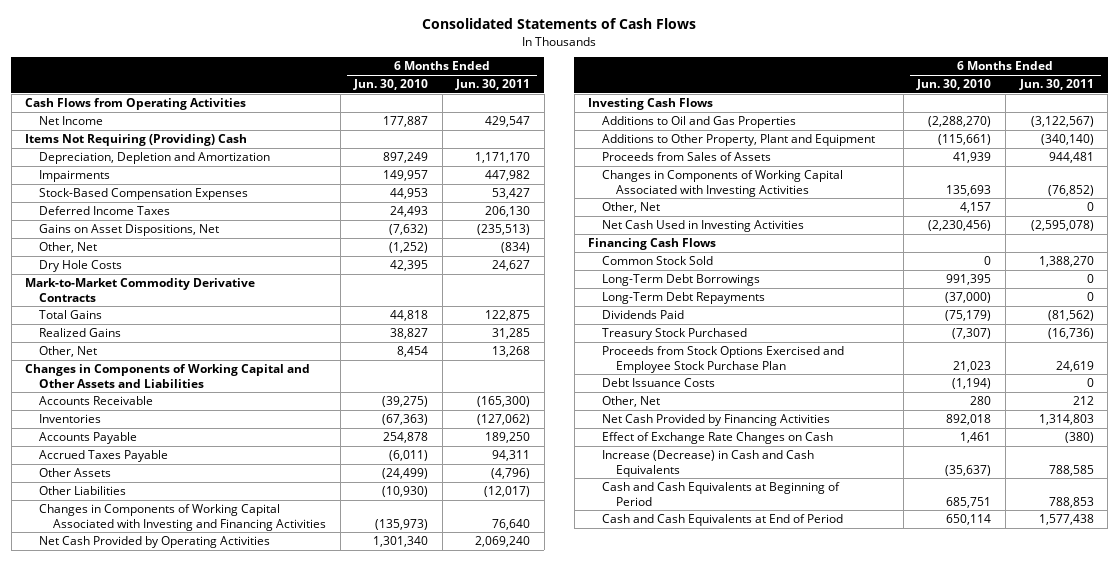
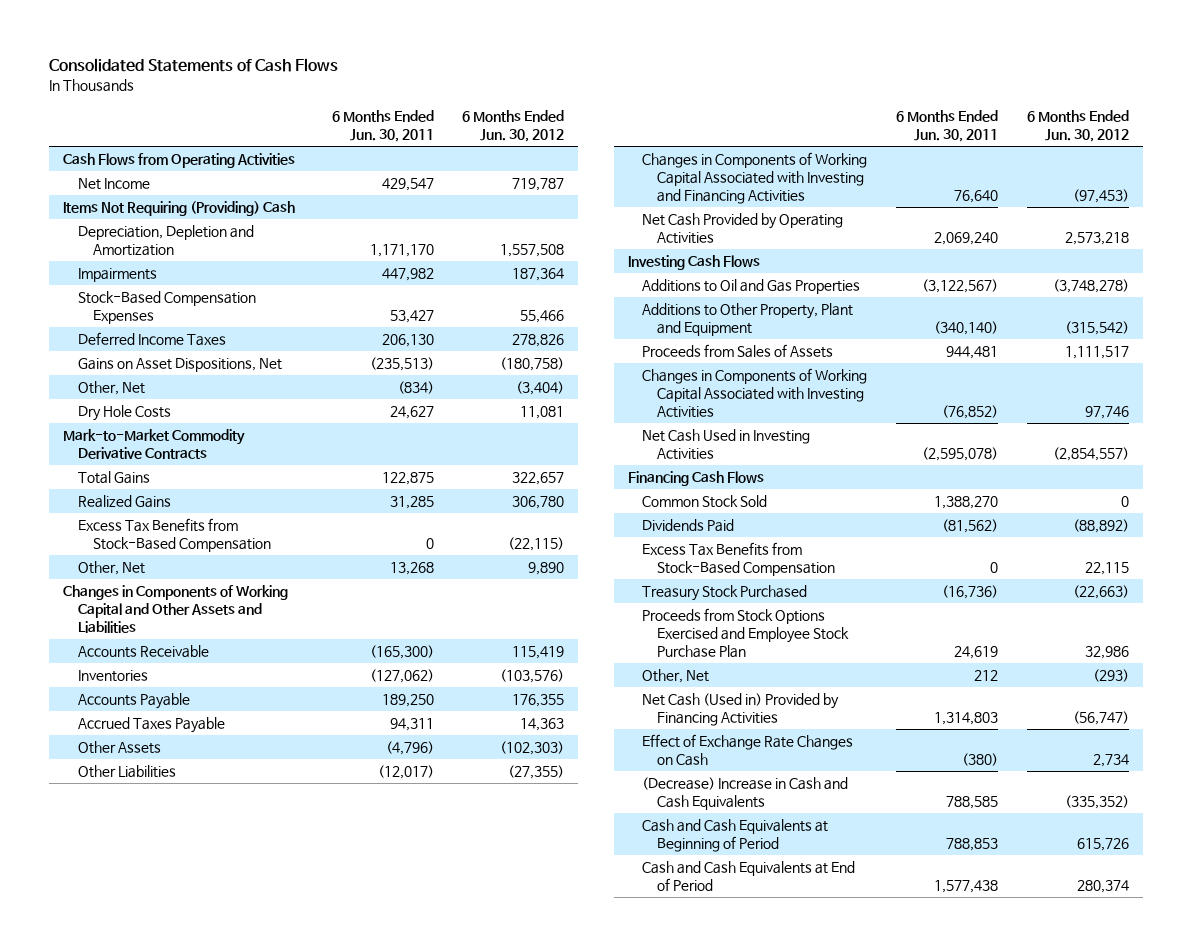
- | 6 Months Ended Jun. 30, 2010 | 6 Months Ended Jun. 30, 2011
+ | 6 Months Ended Jun. 30, 2011 | 6 Months Ended Jun. 30, 2012
+ Excess Tax Benefits from Stock-Based Compensation | 0 | (22,115)
- Other, Net | 4,157 | 0
- Long-Term Debt Borrowings | 991,395 | 0
- Long-Term Debt Repayments | (37,000) | 0
+ Excess Tax Benefits from Stock-Based Compensation | 0 | 22,115
- Debt Issuance Costs | (1,194) | 0
- Net Cash Provided by Financing Activities | 892,018 | 1,314,803
+ Net Cash (Used in) Provided by Financing Activities | 1,314,803 | (56,747)
- Increase (Decrease) in Cash and Cash Equivalents | (35,637) | 788,585
+ (Decrease) Increase in Cash and Cash Equivalents | 788,585 | (335,352)

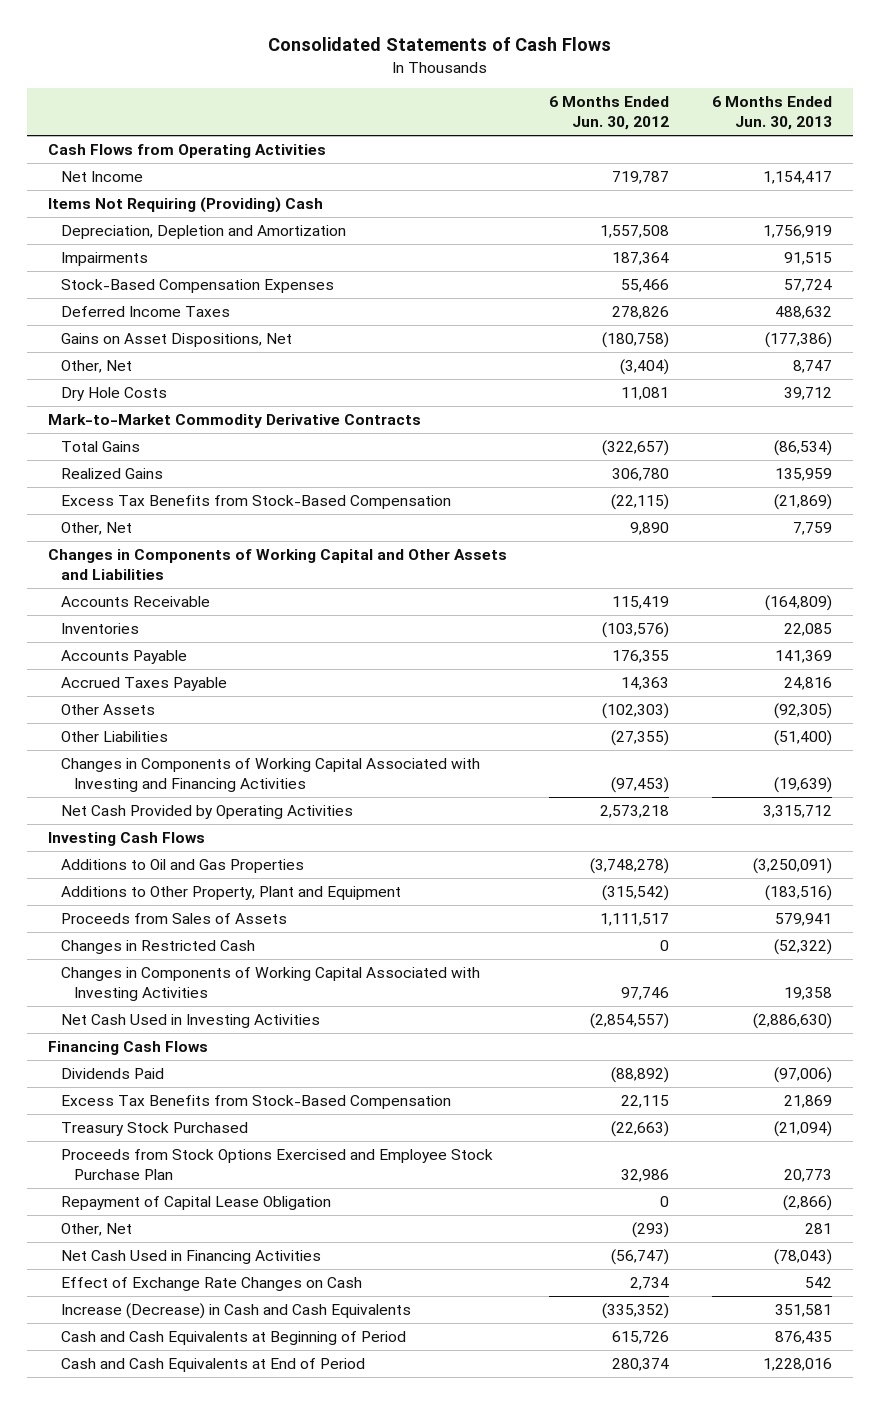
- | 6 Months Ended Jun. 30, 2011 | 6 Months Ended Jun. 30, 2012
+ | 6 Months Ended Jun. 30, 2012 | 6 Months Ended Jun. 30, 2013
- Total Gains | 122,875 | 322,657
+ Total Gains | (322,657) | (86,534)
+ Changes in Restricted Cash | 0 | (52,322)
- Common Stock Sold | 1,388,270 | 0
+ Repayment of Capital Lease Obligation | 0 | (2,866)
- Net Cash (Used in) Provided by Financing Activities | 1,314,803 | (56,747)
+ Net Cash Used in Financing Activities | (56,747) | (78,043)
- (Decrease) Increase in Cash and Cash Equivalents | 788,585 | (335,352)
+ Increase (Decrease) in Cash and Cash Equivalents | (335,352) | 351,581

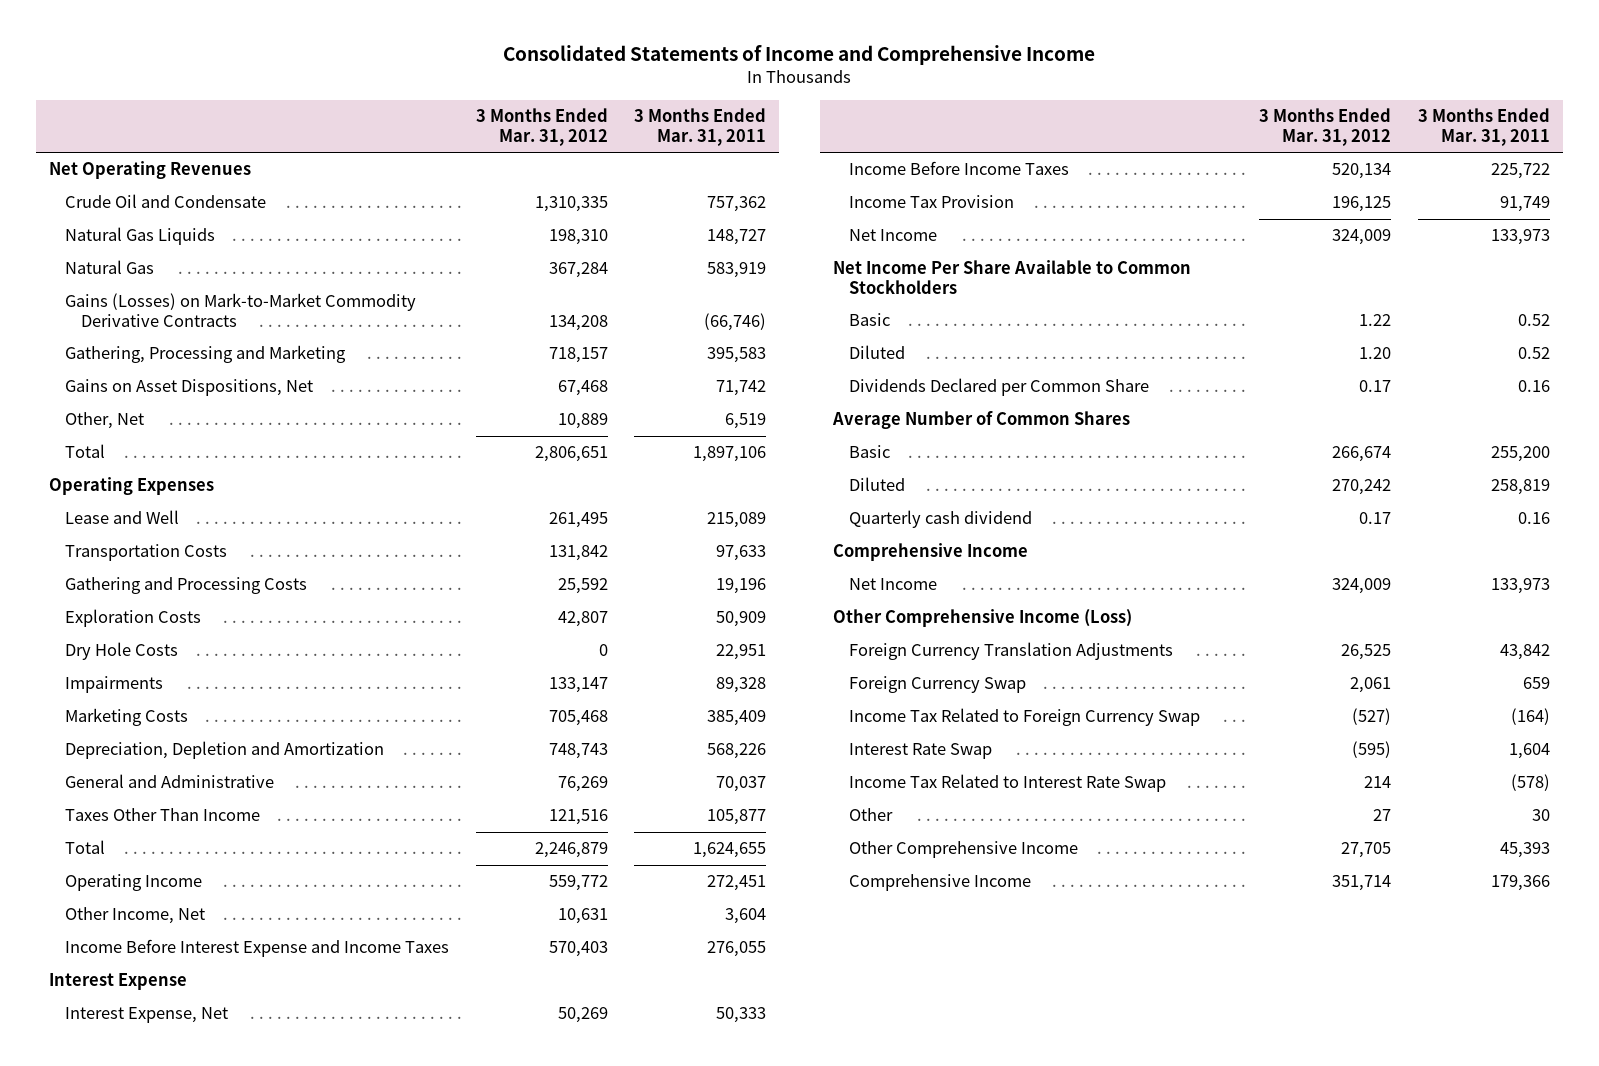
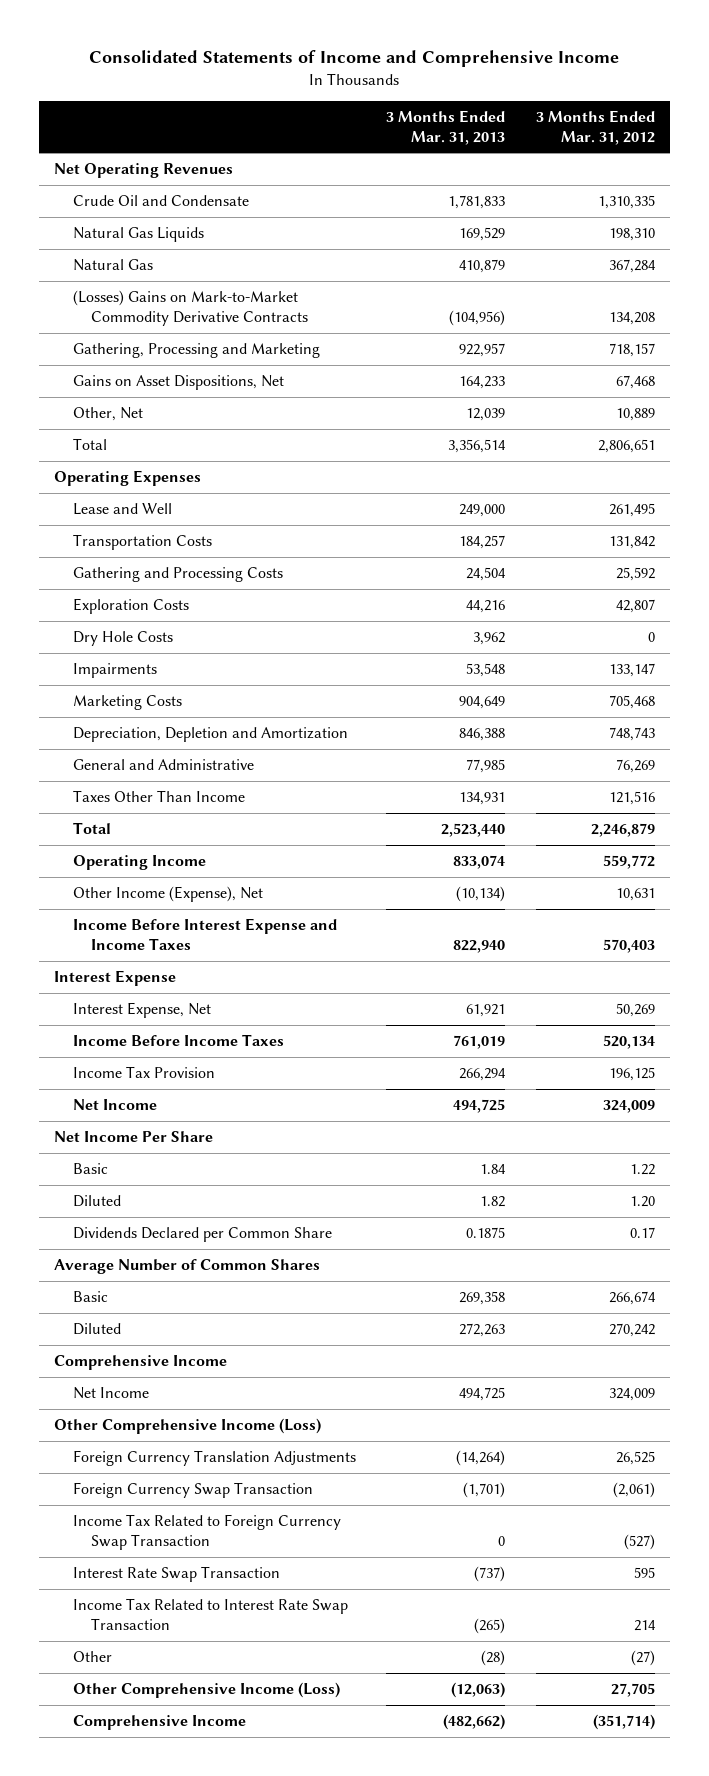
- | 3 Months Ended Mar. 31, 2012 | 3 Months Ended Mar. 31, 2011
+ | 3 Months Ended Mar. 31, 2013 | 3 Months Ended Mar. 31, 2012
- Gains (Losses) on Mark-to-Market Commodity Derivative Contracts | 134,208 | (66,746)
+ (Losses) Gains on Mark-to-Market Commodity Derivative Contracts | (104,956) | 134,208
- Other Income, Net | 10,631 | 3,604
+ Other Income (Expense), Net | (10,134) | 10,631
- Net Income Per Share Available to Common Stockholders
+ Net Income Per Share
- Quarterly cash dividend | 0.17 | 0.16
- Foreign Currency Swap | 2,061 | 659
- Income Tax Related to Foreign Currency Swap | (527) | (164)
- Interest Rate Swap | (595) | 1,604
- Income Tax Related to Interest Rate Swap | 214 | (578)
- Other | 27 | 30
- Other Comprehensive Income | 27,705 | 45,393
- Comprehensive Income | 351,714 | 179,366
+ Foreign Currency Swap Transaction | (1,701) | (2,061)
+ Income Tax Related to Foreign Currency Swap Transaction | 0 | (527)
+ Interest Rate Swap Transaction | (737) | 595
+ Income Tax Related to Interest Rate Swap Transaction | (265) | 214
+ Other | (28) | (27)
+ Other Comprehensive Income (Loss) | (12,063) | 27,705
+ Comprehensive Income | (482,662) | (351,714)

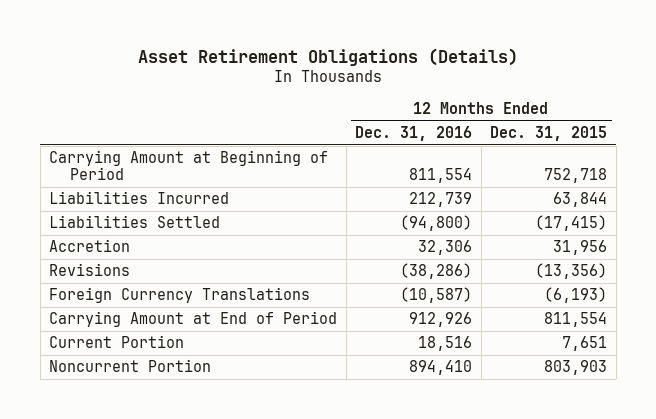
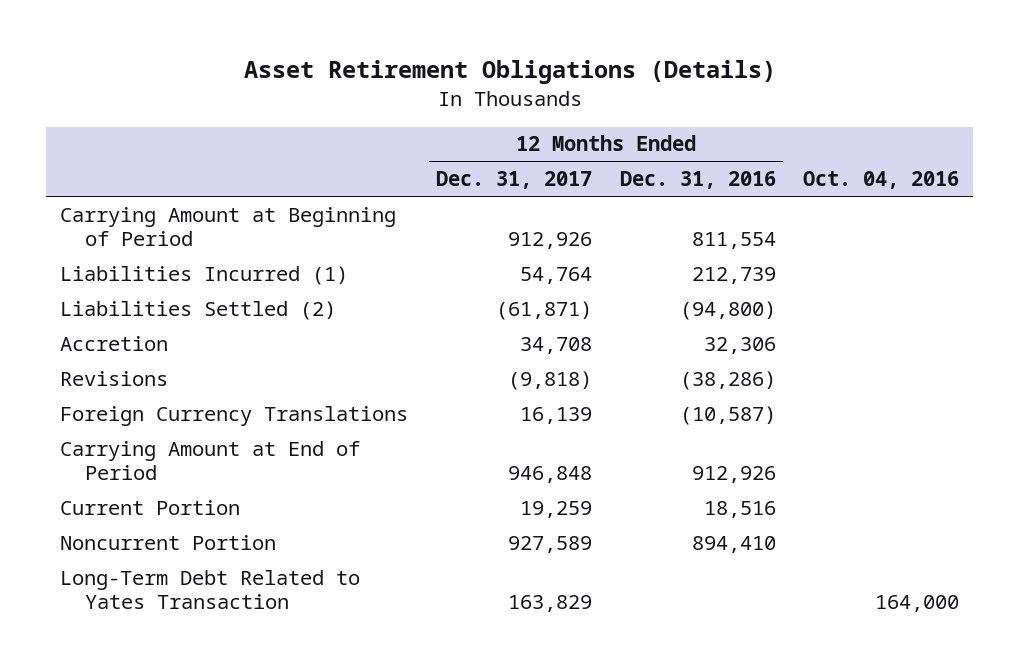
- | 12 Months Ended Dec. 31, 2016 | 12 Months Ended Dec. 31, 2015
+ | 12 Months Ended Dec. 31, 2017 | 12 Months Ended Dec. 31, 2016 | Oct. 04, 2016
- Liabilities Incurred | 212,739 | 63,844
- Liabilities Settled | (94,800) | (17,415)
+ Liabilities Incurred (1) | 54,764 | 212,739 |
+ Liabilities Settled (2) | (61,871) | (94,800) |
+ Long-Term Debt Related to Yates Transaction | 163,829 | | 164,000

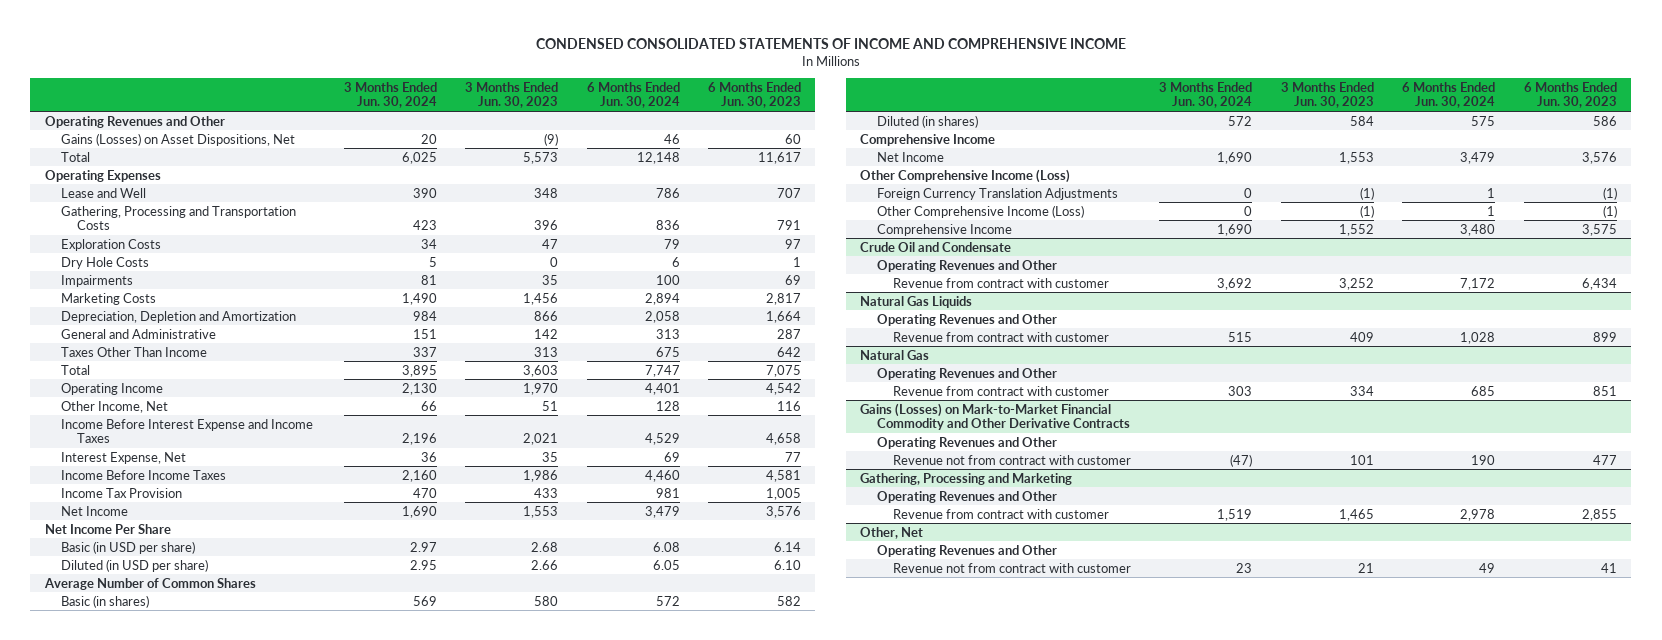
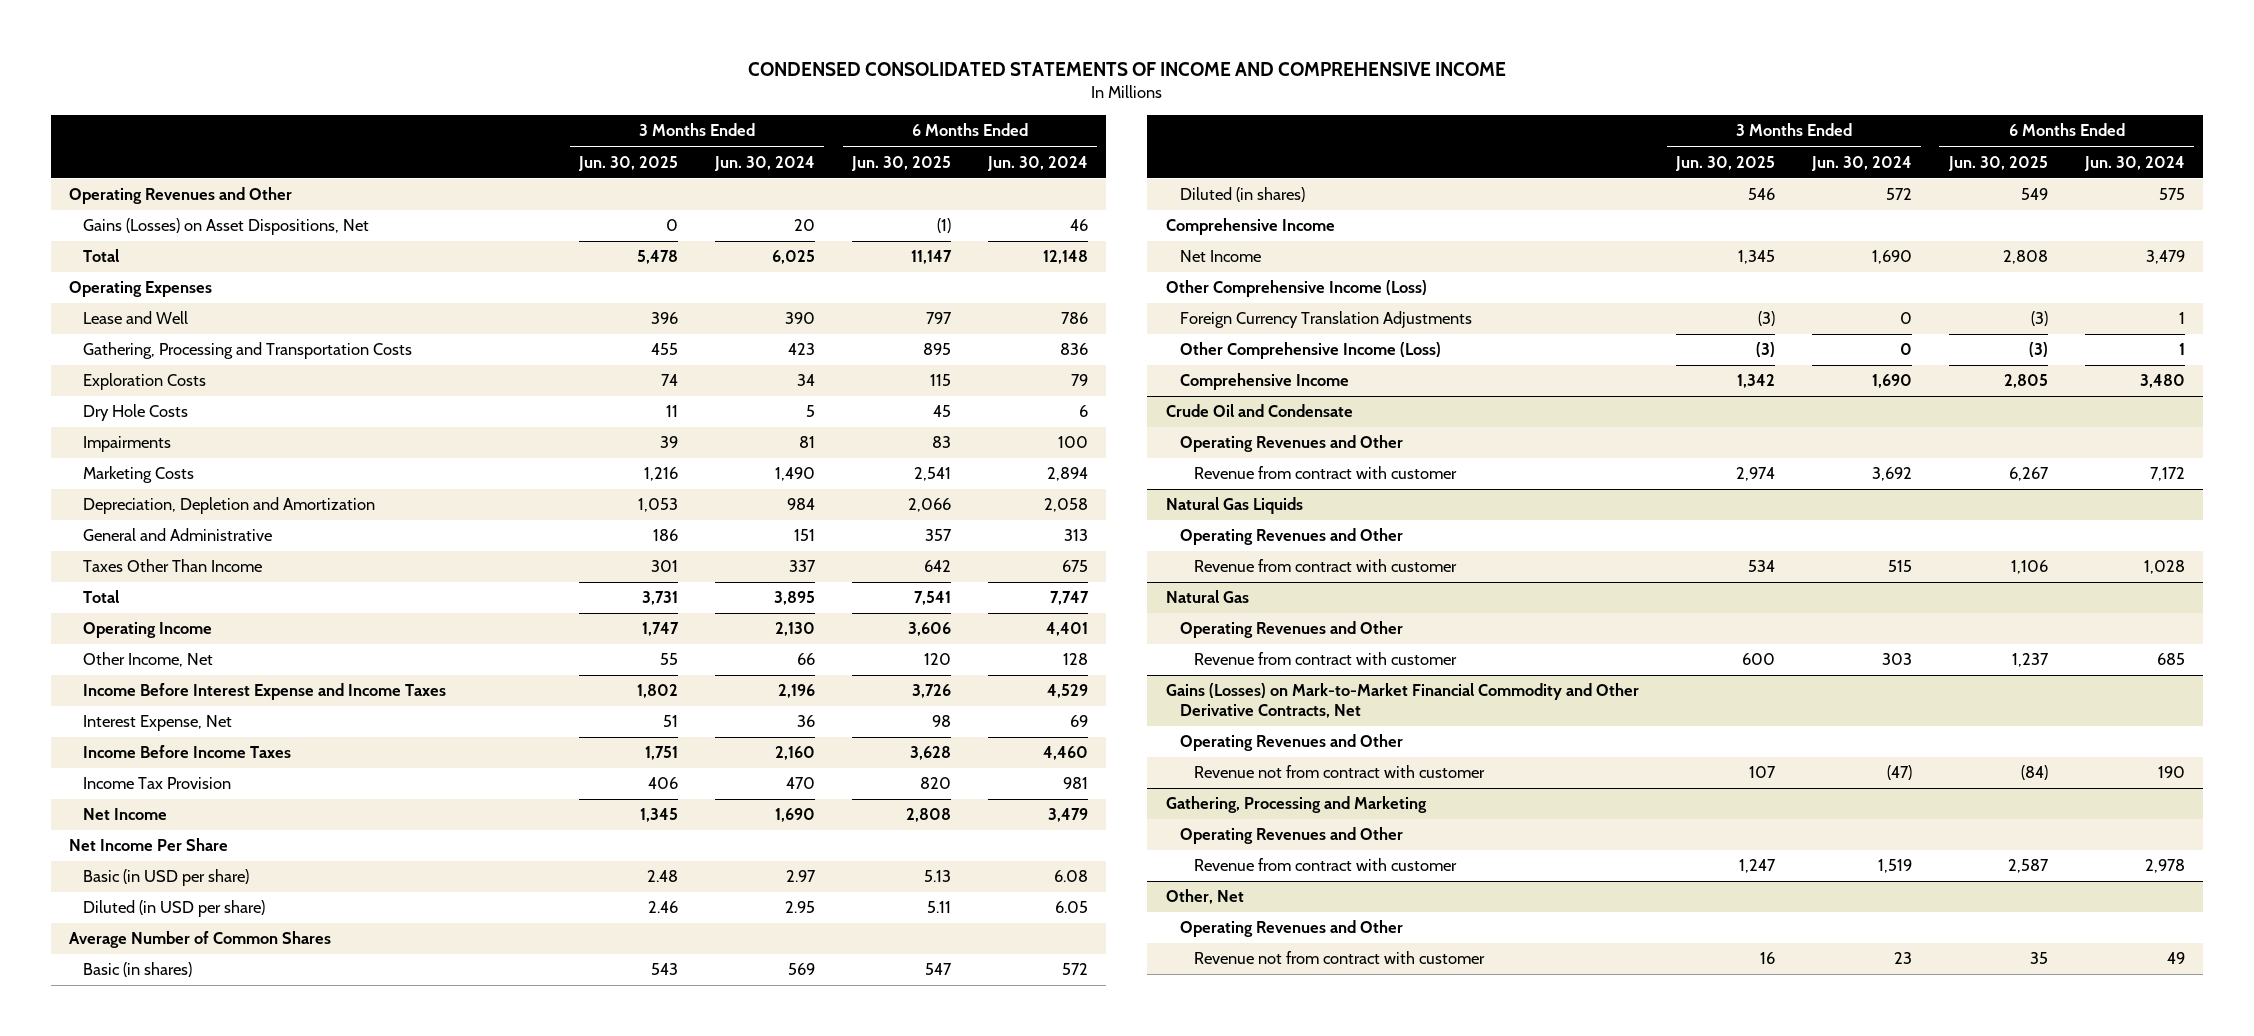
- | 3 Months Ended Jun. 30, 2024 | 3 Months Ended Jun. 30, 2023 | 6 Months Ended Jun. 30, 2024 | 6 Months Ended Jun. 30, 2023
+ | 3 Months Ended Jun. 30, 2025 | 3 Months Ended Jun. 30, 2024 | 6 Months Ended Jun. 30, 2025 | 6 Months Ended Jun. 30, 2024
- Gains (Losses) on Mark-to-Market Financial Commodity and Other Derivative Contracts
+ Gains (Losses) on Mark-to-Market Financial Commodity and Other Derivative Contracts, Net

